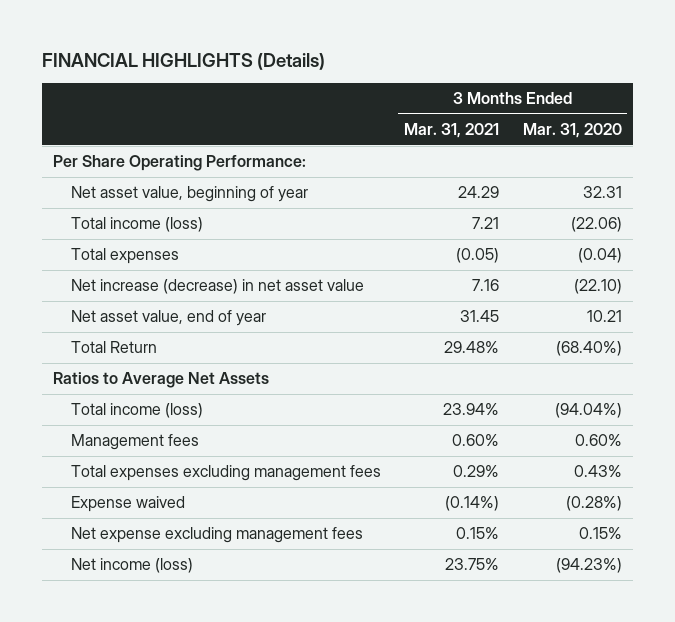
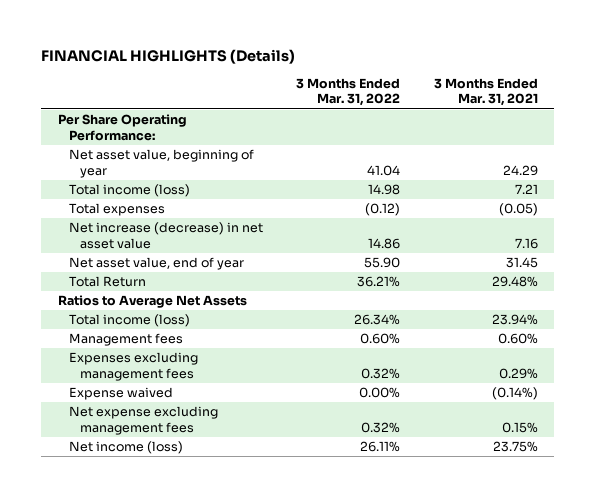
- | 3 Months Ended Mar. 31, 2021 | 3 Months Ended Mar. 31, 2020
+ | 3 Months Ended Mar. 31, 2022 | 3 Months Ended Mar. 31, 2021
- Total expenses excluding management fees | 0.29% | 0.43%
+ Expenses excluding management fees | 0.32% | 0.29%

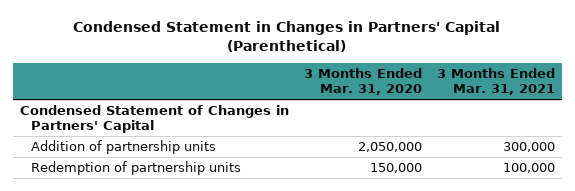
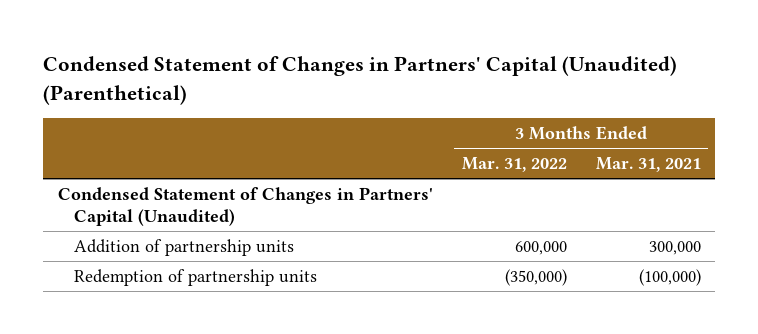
- Condensed Statement in Changes in Partners' Capital (Parenthetical)
+ Condensed Statement of Changes in Partners' Capital (Unaudited) (Parenthetical)
- | 3 Months Ended Mar. 31, 2020 | 3 Months Ended Mar. 31, 2021
+ | 3 Months Ended Mar. 31, 2022 | 3 Months Ended Mar. 31, 2021
- Condensed Statement of Changes in Partners' Capital
+ Condensed Statement of Changes in Partners' Capital (Unaudited)
- Redemption of partnership units | 150,000 | 100,000
+ Redemption of partnership units | (350,000) | (100,000)

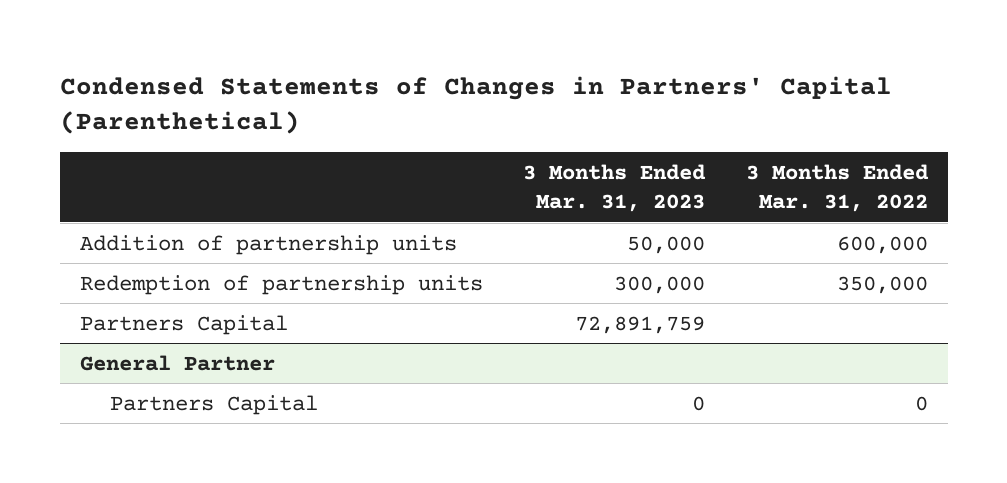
- Condensed Statement of Changes in Partners' Capital (Unaudited) (Parenthetical)
+ Condensed Statements of Changes in Partners' Capital (Parenthetical)
- | 3 Months Ended Mar. 31, 2022 | 3 Months Ended Mar. 31, 2021
+ | 3 Months Ended Mar. 31, 2023 | 3 Months Ended Mar. 31, 2022
- Condensed Statement of Changes in Partners' Capital (Unaudited)
- Redemption of partnership units | (350,000) | (100,000)
+ Redemption of partnership units | 300,000 | 350,000
+ Partners Capital | 72,891,759 |
+ General Partner
+ Partners Capital | 0 | 0

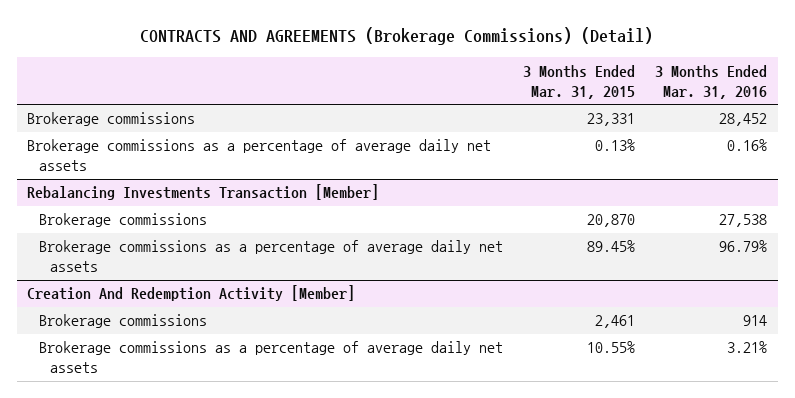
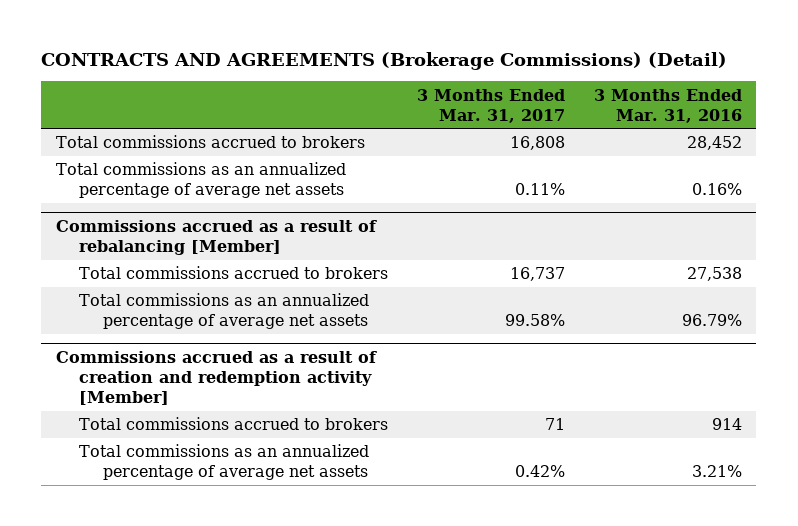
- | 3 Months Ended Mar. 31, 2015 | 3 Months Ended Mar. 31, 2016
+ | 3 Months Ended Mar. 31, 2017 | 3 Months Ended Mar. 31, 2016
- Brokerage commissions | 23,331 | 28,452
- Brokerage commissions as a percentage of average daily net assets | 0.13% | 0.16%
- Rebalancing Investments Transaction [Member]
- Brokerage commissions | 20,870 | 27,538
- Brokerage commissions as a percentage of average daily net assets | 89.45% | 96.79%
- Creation And Redemption Activity [Member]
- Brokerage commissions | 2,461 | 914
- Brokerage commissions as a percentage of average daily net assets | 10.55% | 3.21%
+ Total commissions accrued to brokers | 16,808 | 28,452
+ Total commissions as an annualized percentage of average net assets | 0.11% | 0.16%
+ Commissions accrued as a result of rebalancing [Member]
+ Total commissions accrued to brokers | 16,737 | 27,538
+ Total commissions as an annualized percentage of average net assets | 99.58% | 96.79%
+ Commissions accrued as a result of creation and redemption activity [Member]
+ Total commissions accrued to brokers | 71 | 914
+ Total commissions as an annualized percentage of average net assets | 0.42% | 3.21%

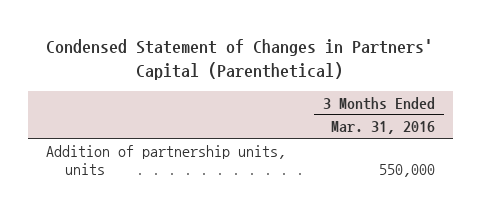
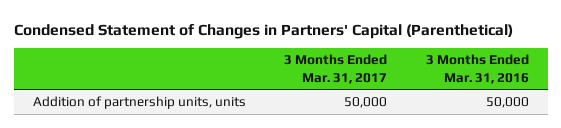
- | 3 Months Ended Mar. 31, 2016
+ | 3 Months Ended Mar. 31, 2017 | 3 Months Ended Mar. 31, 2016
- Addition of partnership units, units | 550,000
+ Addition of partnership units, units | 50,000 | 50,000

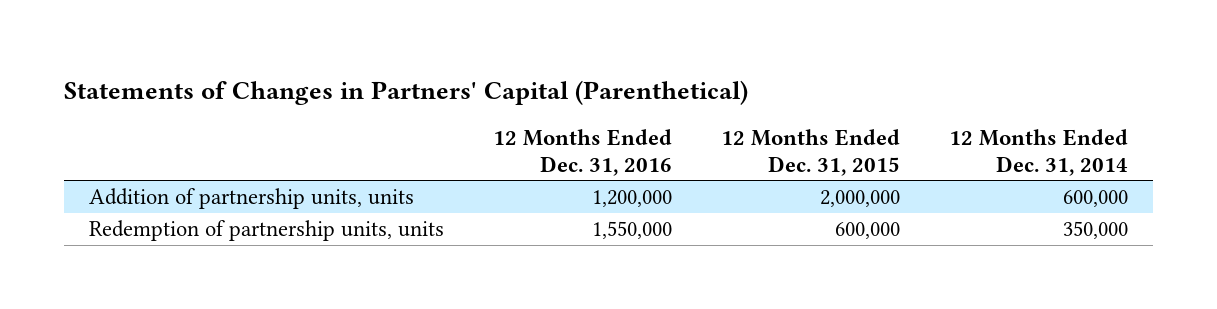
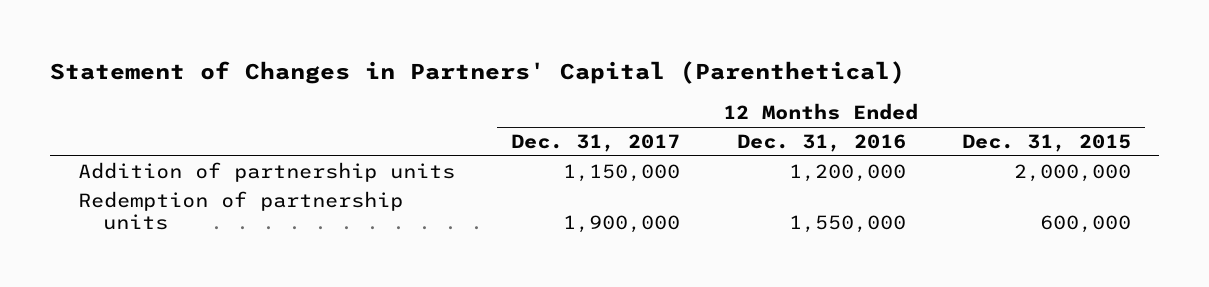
- Statements of Changes in Partners' Capital (Parenthetical)
+ Statement of Changes in Partners' Capital (Parenthetical)
- | 12 Months Ended Dec. 31, 2016 | 12 Months Ended Dec. 31, 2015 | 12 Months Ended Dec. 31, 2014
+ | 12 Months Ended Dec. 31, 2017 | 12 Months Ended Dec. 31, 2016 | 12 Months Ended Dec. 31, 2015
- Addition of partnership units, units | 1,200,000 | 2,000,000 | 600,000
- Redemption of partnership units, units | 1,550,000 | 600,000 | 350,000
+ Addition of partnership units | 1,150,000 | 1,200,000 | 2,000,000
+ Redemption of partnership units | 1,900,000 | 1,550,000 | 600,000

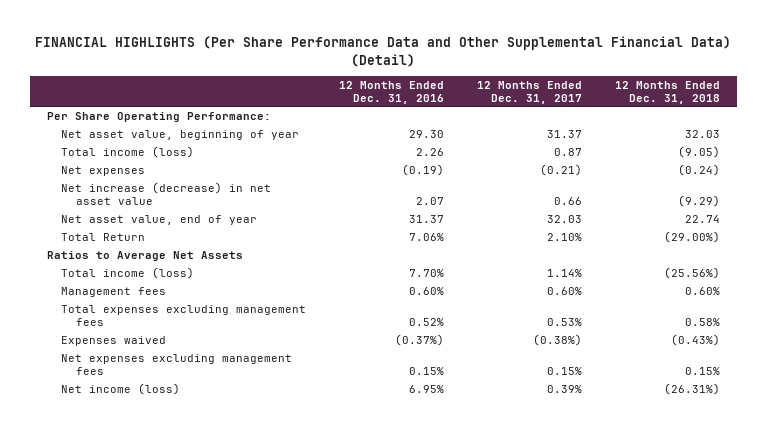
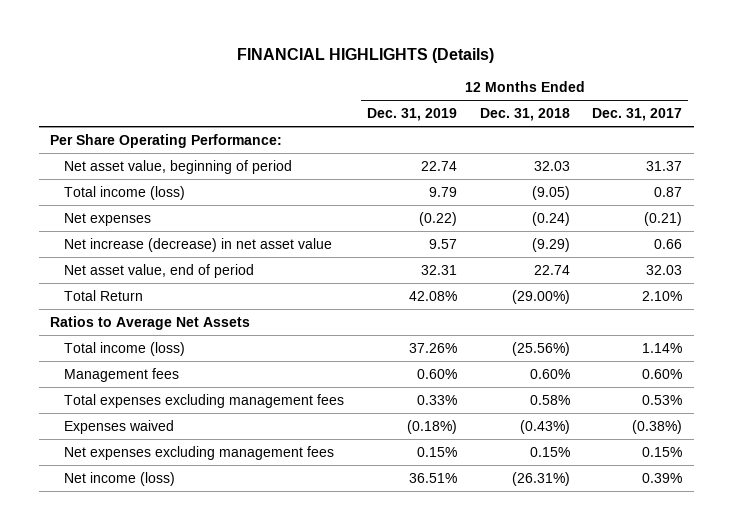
- FINANCIAL HIGHLIGHTS (Per Share Performance Data and Other Supplemental Financial Data) (Detail)
+ FINANCIAL HIGHLIGHTS (Details)
- | 12 Months Ended Dec. 31, 2016 | 12 Months Ended Dec. 31, 2017 | 12 Months Ended Dec. 31, 2018
+ | 12 Months Ended Dec. 31, 2019 | 12 Months Ended Dec. 31, 2018 | 12 Months Ended Dec. 31, 2017
- Net asset value, beginning of year | 29.30 | 31.37 | 32.03
+ Net asset value, beginning of period | 22.74 | 32.03 | 31.37
- Net asset value, end of year | 31.37 | 32.03 | 22.74
+ Net asset value, end of period | 32.31 | 22.74 | 32.03

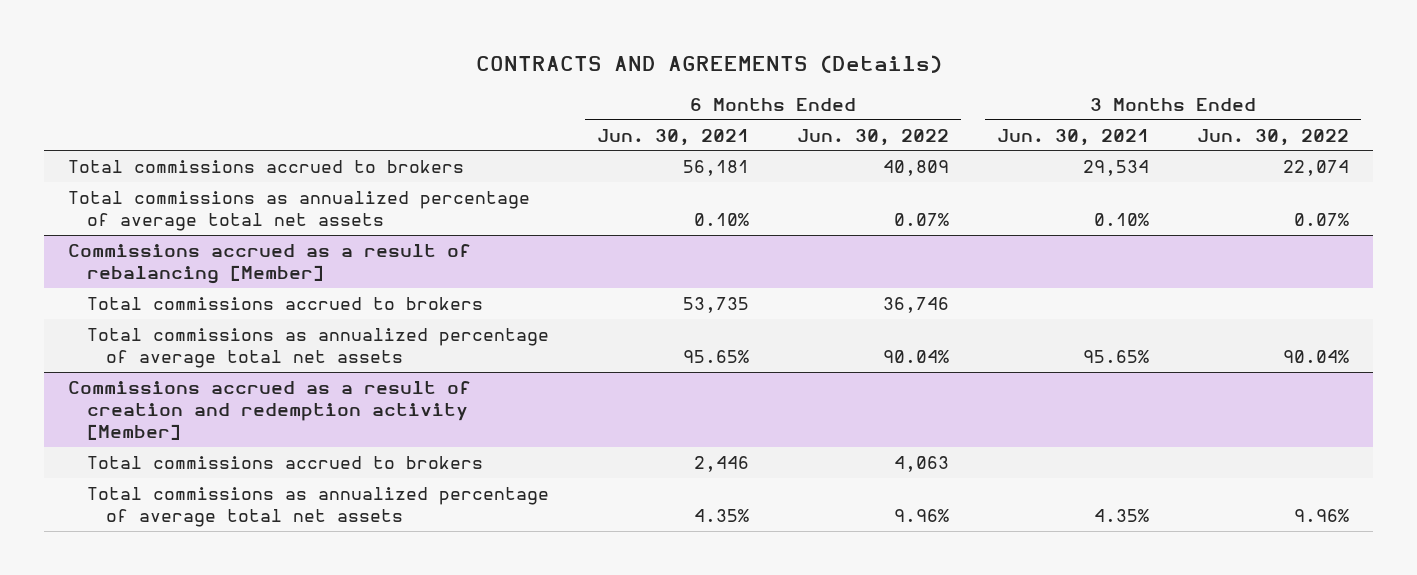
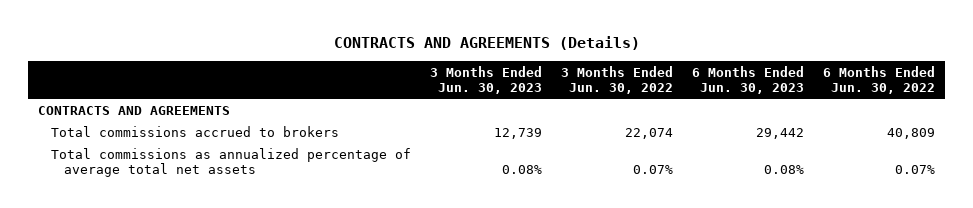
- | 6 Months Ended Jun. 30, 2021 | 6 Months Ended Jun. 30, 2022 | 3 Months Ended Jun. 30, 2021 | 3 Months Ended Jun. 30, 2022
+ | 3 Months Ended Jun. 30, 2023 | 3 Months Ended Jun. 30, 2022 | 6 Months Ended Jun. 30, 2023 | 6 Months Ended Jun. 30, 2022
+ CONTRACTS AND AGREEMENTS
- Commissions accrued as a result of rebalancing [Member]
- Total commissions accrued to brokers | 53,735 | 36,746 | |
- Total commissions as annualized percentage of average total net assets | 95.65% | 90.04% | 95.65% | 90.04%
- Commissions accrued as a result of creation and redemption activity [Member]
- Total commissions accrued to brokers | 2,446 | 4,063 | |
- Total commissions as annualized percentage of average total net assets | 4.35% | 9.96% | 4.35% | 9.96%

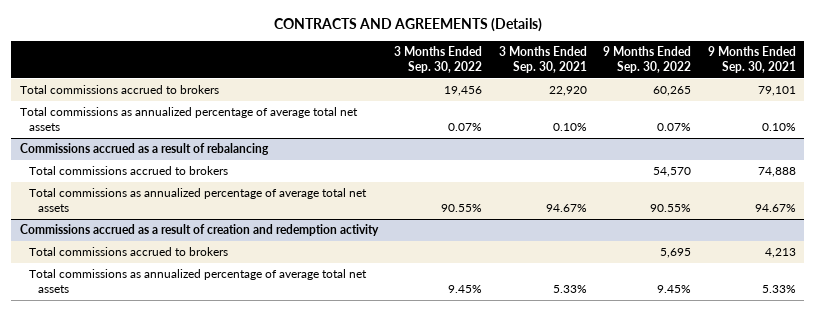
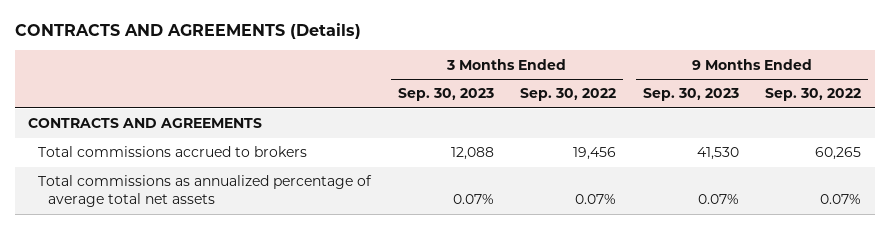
- | 3 Months Ended Sep. 30, 2022 | 3 Months Ended Sep. 30, 2021 | 9 Months Ended Sep. 30, 2022 | 9 Months Ended Sep. 30, 2021
+ | 3 Months Ended Sep. 30, 2023 | 3 Months Ended Sep. 30, 2022 | 9 Months Ended Sep. 30, 2023 | 9 Months Ended Sep. 30, 2022
+ CONTRACTS AND AGREEMENTS
- Commissions accrued as a result of rebalancing
- Total commissions accrued to brokers | | | 54,570 | 74,888
- Total commissions as annualized percentage of average total net assets | 90.55% | 94.67% | 90.55% | 94.67%
- Commissions accrued as a result of creation and redemption activity
- Total commissions accrued to brokers | | | 5,695 | 4,213
- Total commissions as annualized percentage of average total net assets | 9.45% | 5.33% | 9.45% | 5.33%

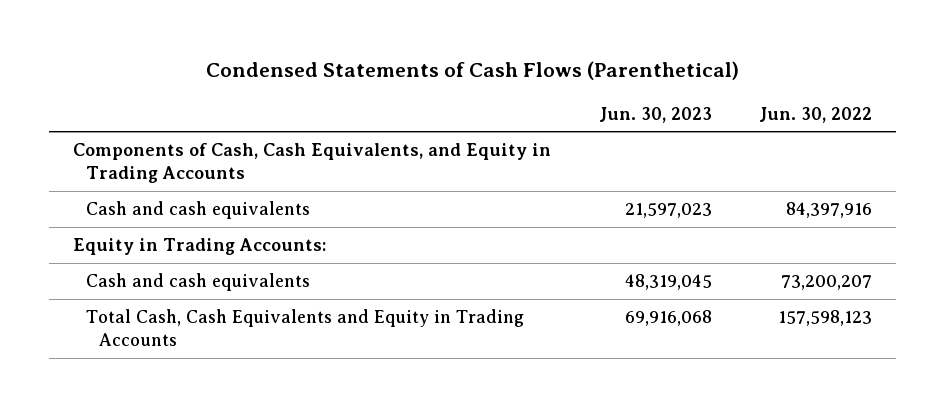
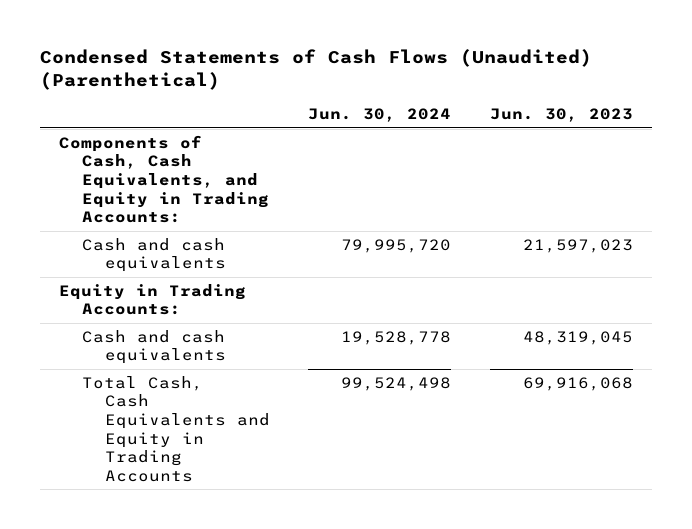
- Condensed Statements of Cash Flows (Parenthetical)
+ Condensed Statements of Cash Flows (Unaudited) (Parenthetical)
- | Jun. 30, 2023 | Jun. 30, 2022
+ | Jun. 30, 2024 | Jun. 30, 2023
- Components of Cash, Cash Equivalents, and Equity in Trading Accounts
+ Components of Cash, Cash Equivalents, and Equity in Trading Accounts:

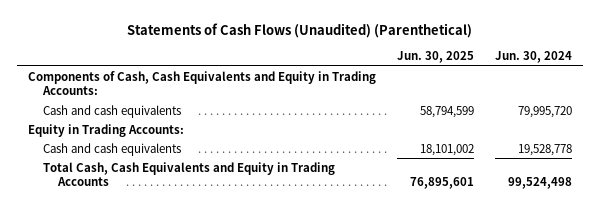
- Condensed Statements of Cash Flows (Unaudited) (Parenthetical)
+ Statements of Cash Flows (Unaudited) (Parenthetical)
- | Jun. 30, 2024 | Jun. 30, 2023
+ | Jun. 30, 2025 | Jun. 30, 2024
- Components of Cash, Cash Equivalents, and Equity in Trading Accounts:
+ Components of Cash, Cash Equivalents and Equity in Trading Accounts:

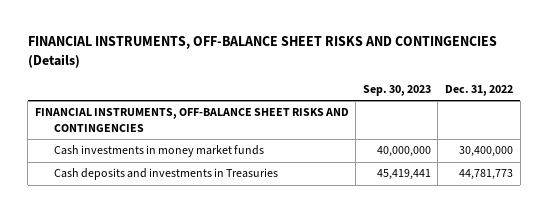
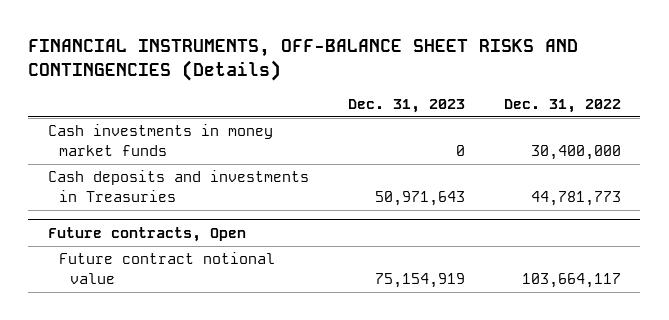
- | Sep. 30, 2023 | Dec. 31, 2022
+ | Dec. 31, 2023 | Dec. 31, 2022
- FINANCIAL INSTRUMENTS, OFF-BALANCE SHEET RISKS AND CONTINGENCIES
+ Future contracts, Open
+ Future contract notional value | 75,154,919 | 103,664,117

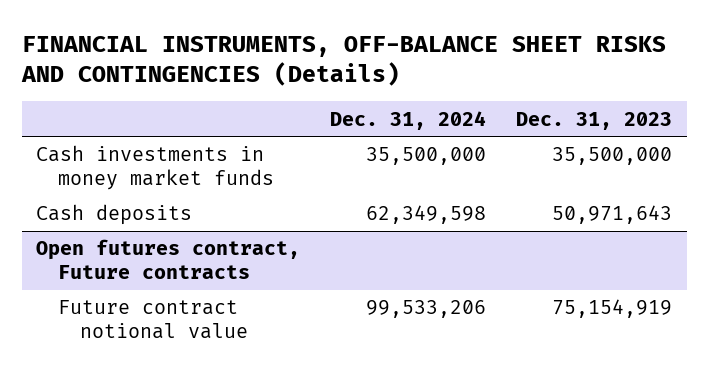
- | Dec. 31, 2023 | Dec. 31, 2022
+ | Dec. 31, 2024 | Dec. 31, 2023
- Cash investments in money market funds | 0 | 30,400,000
- Cash deposits and investments in Treasuries | 50,971,643 | 44,781,773
- Future contracts, Open
+ Cash investments in money market funds | 35,500,000 | 35,500,000
+ Cash deposits | 62,349,598 | 50,971,643
+ Open futures contract, Future contracts

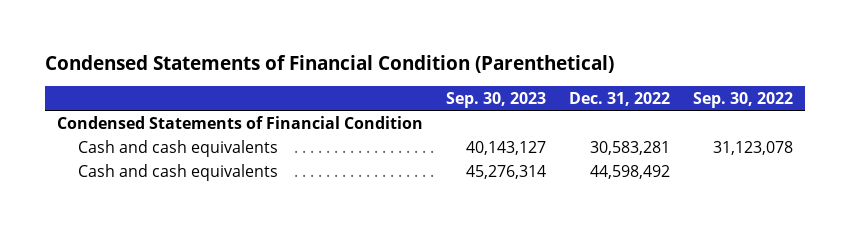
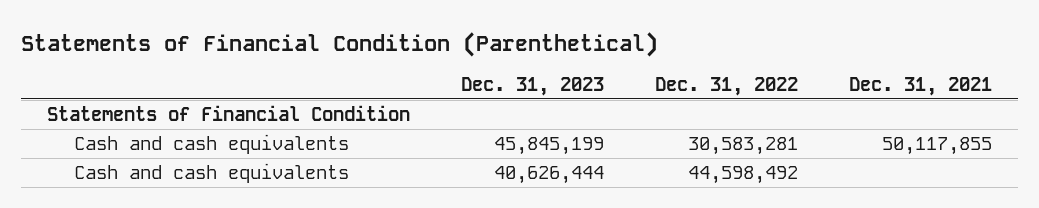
- Condensed Statements of Financial Condition (Parenthetical)
+ Statements of Financial Condition (Parenthetical)
- | Sep. 30, 2023 | Dec. 31, 2022 | Sep. 30, 2022
+ | Dec. 31, 2023 | Dec. 31, 2022 | Dec. 31, 2021
- Condensed Statements of Financial Condition
+ Statements of Financial Condition

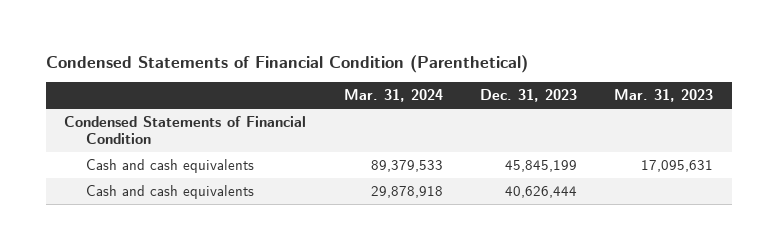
- Statements of Financial Condition (Parenthetical)
+ Condensed Statements of Financial Condition (Parenthetical)
- | Dec. 31, 2023 | Dec. 31, 2022 | Dec. 31, 2021
+ | Mar. 31, 2024 | Dec. 31, 2023 | Mar. 31, 2023
- Statements of Financial Condition
+ Condensed Statements of Financial Condition

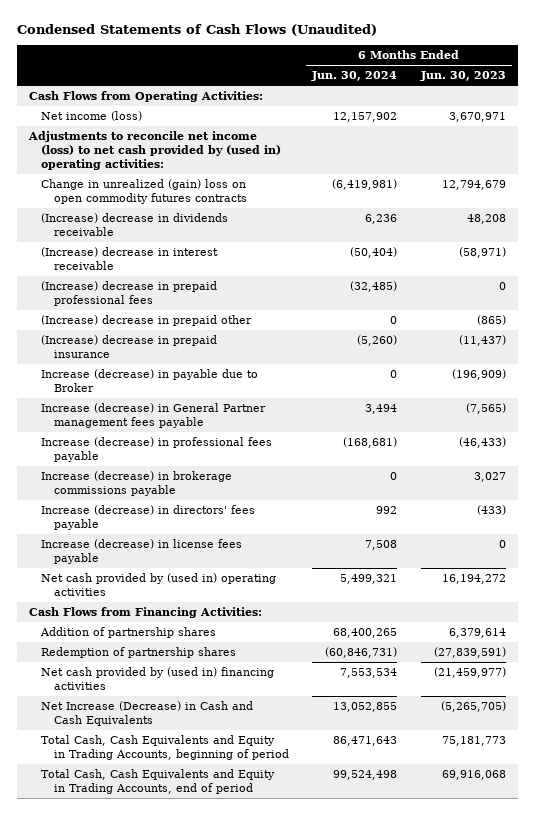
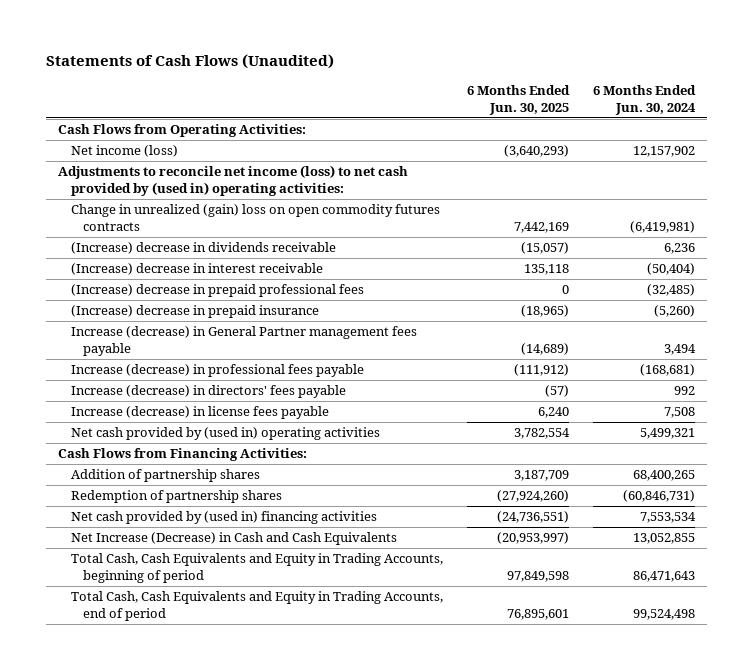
- Condensed Statements of Cash Flows (Unaudited)
+ Statements of Cash Flows (Unaudited)
- | 6 Months Ended Jun. 30, 2024 | 6 Months Ended Jun. 30, 2023
+ | 6 Months Ended Jun. 30, 2025 | 6 Months Ended Jun. 30, 2024
- (Increase) decrease in prepaid other | 0 | (865)
- Increase (decrease) in payable due to Broker | 0 | (196,909)
- Increase (decrease) in brokerage commissions payable | 0 | 3,027

